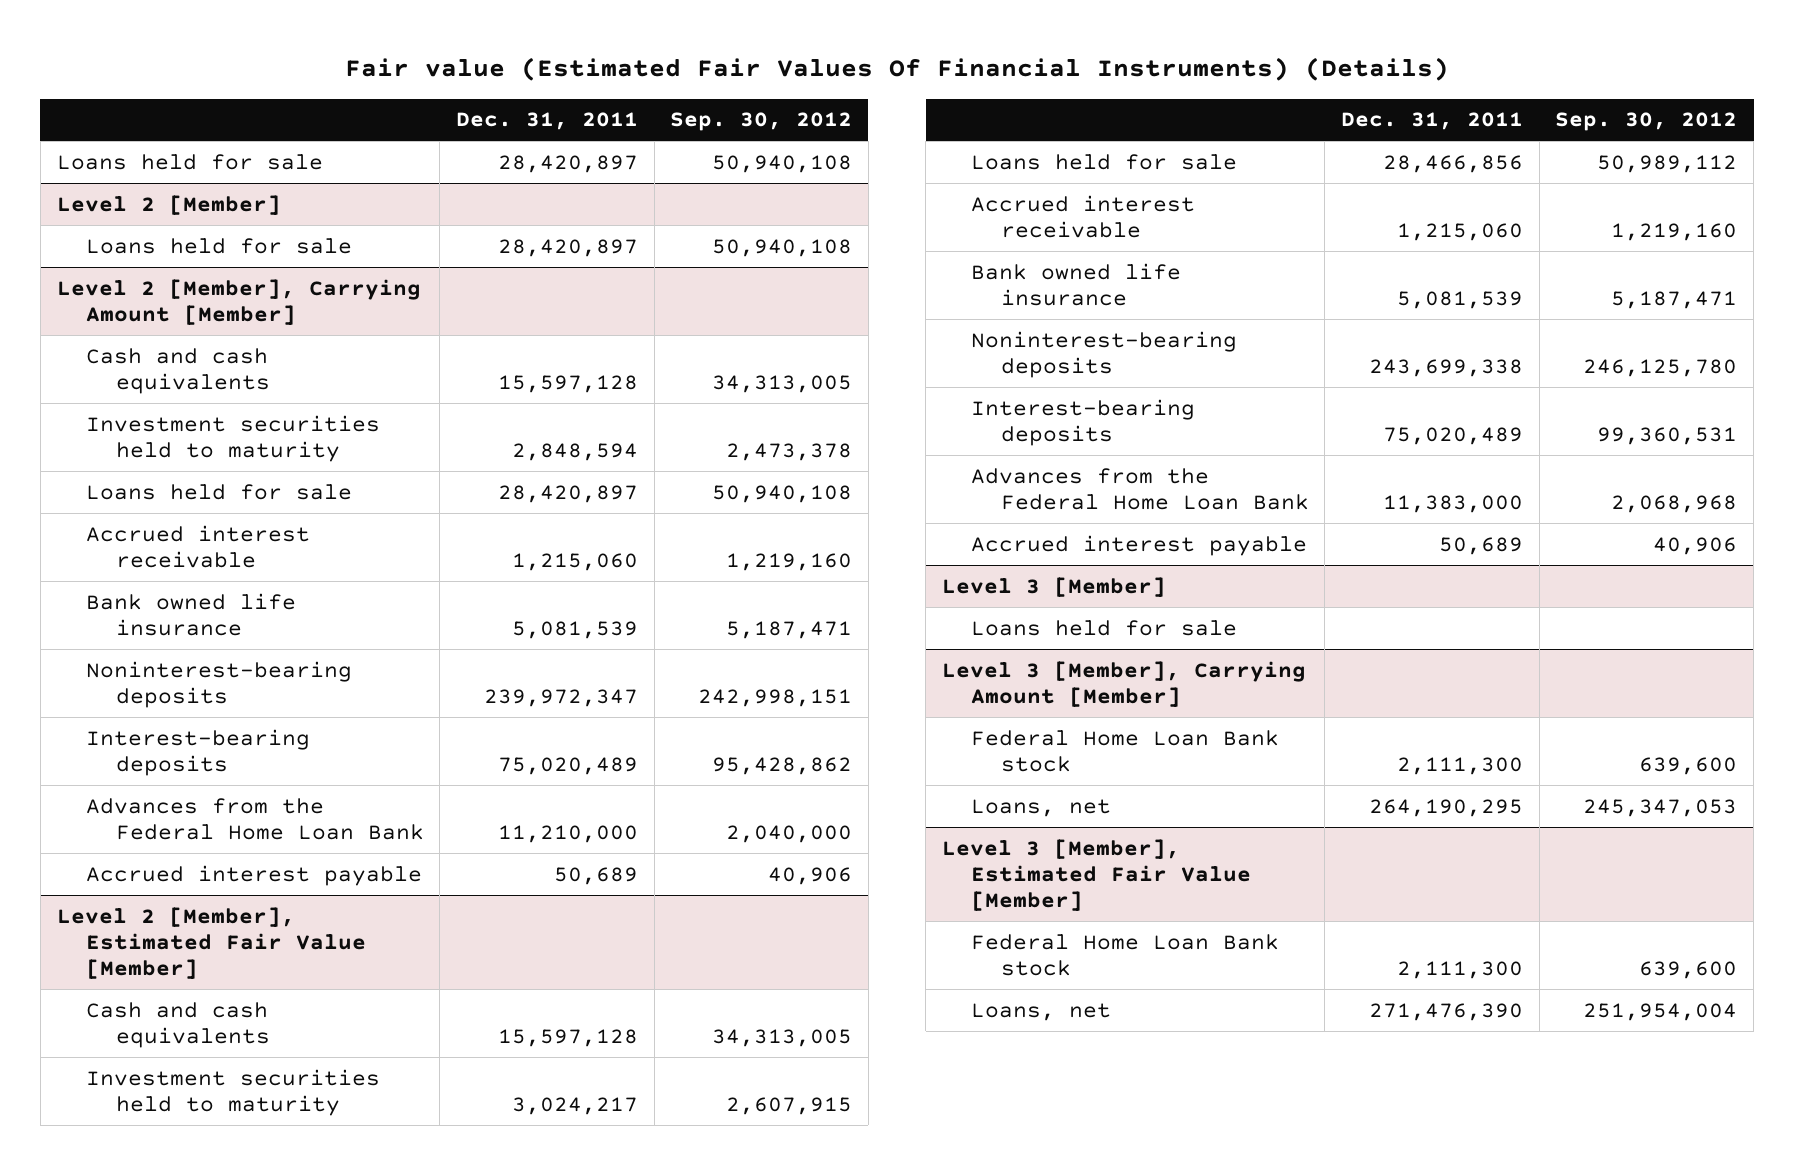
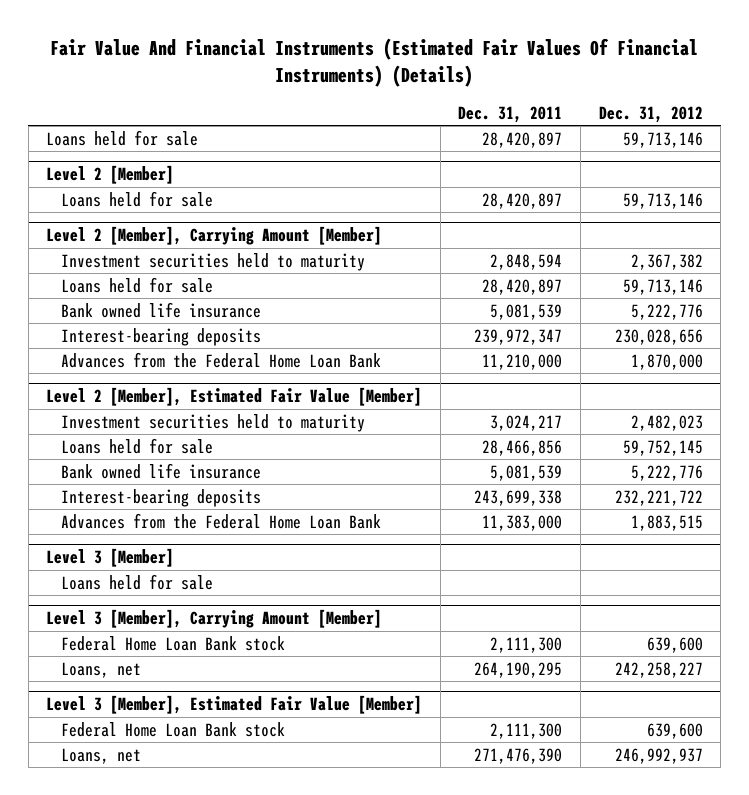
- Fair value (Estimated Fair Values Of Financial Instruments) (Details)
+ Fair Value And Financial Instruments (Estimated Fair Values Of Financial Instruments) (Details)
- | Dec. 31, 2011 | Sep. 30, 2012
+ | Dec. 31, 2011 | Dec. 31, 2012
@ Level 2 [Member], Carrying Amount [Member]
- Cash and cash equivalents | 15,597,128 | 34,313,005
- Accrued interest receivable | 1,215,060 | 1,219,160
- Noninterest-bearing deposits | 239,972,347 | 242,998,151
- Interest-bearing deposits | 75,020,489 | 95,428,862
+ Interest-bearing deposits | 239,972,347 | 230,028,656
- Accrued interest payable | 50,689 | 40,906
@ Level 2 [Member], Estimated Fair Value [Member]
- Cash and cash equivalents | 15,597,128 | 34,313,005
- Accrued interest receivable | 1,215,060 | 1,219,160
- Noninterest-bearing deposits | 243,699,338 | 246,125,780
- Interest-bearing deposits | 75,020,489 | 99,360,531
+ Interest-bearing deposits | 243,699,338 | 232,221,722
- Accrued interest payable | 50,689 | 40,906

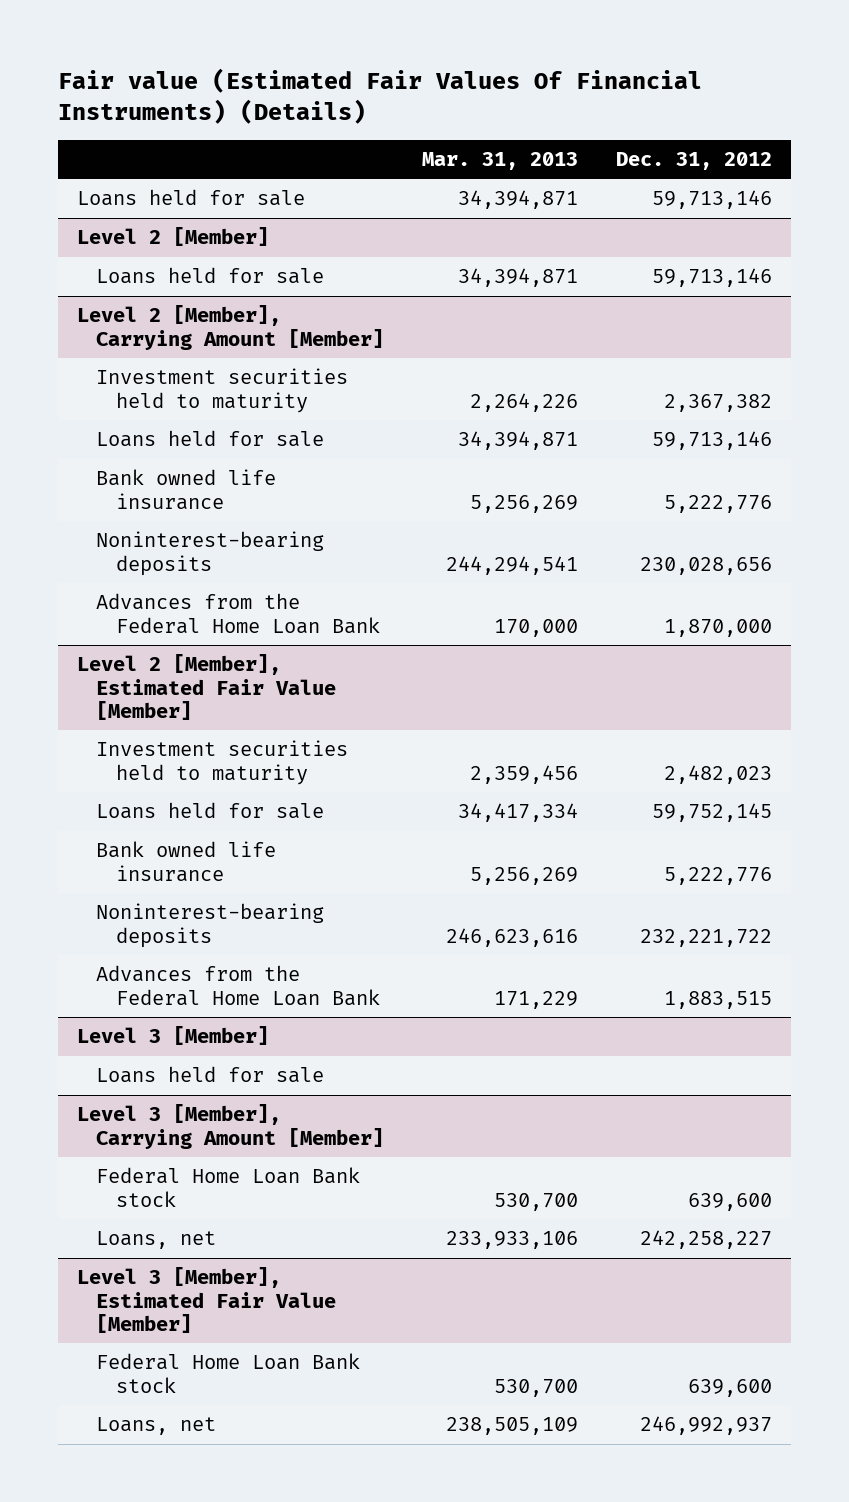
- Fair Value And Financial Instruments (Estimated Fair Values Of Financial Instruments) (Details)
+ Fair value (Estimated Fair Values Of Financial Instruments) (Details)
- | Dec. 31, 2011 | Dec. 31, 2012
+ | Mar. 31, 2013 | Dec. 31, 2012
@ Level 2 [Member], Carrying Amount [Member]
- Interest-bearing deposits | 239,972,347 | 230,028,656
+ Noninterest-bearing deposits | 244,294,541 | 230,028,656
@ Level 2 [Member], Estimated Fair Value [Member]
- Interest-bearing deposits | 243,699,338 | 232,221,722
+ Noninterest-bearing deposits | 246,623,616 | 232,221,722

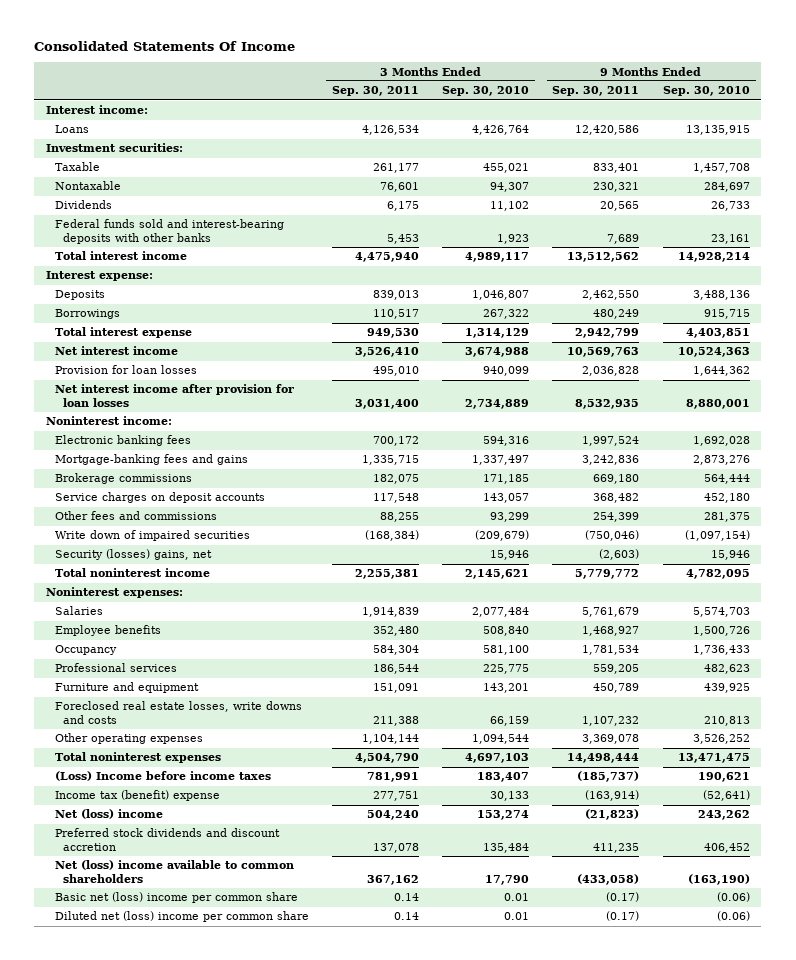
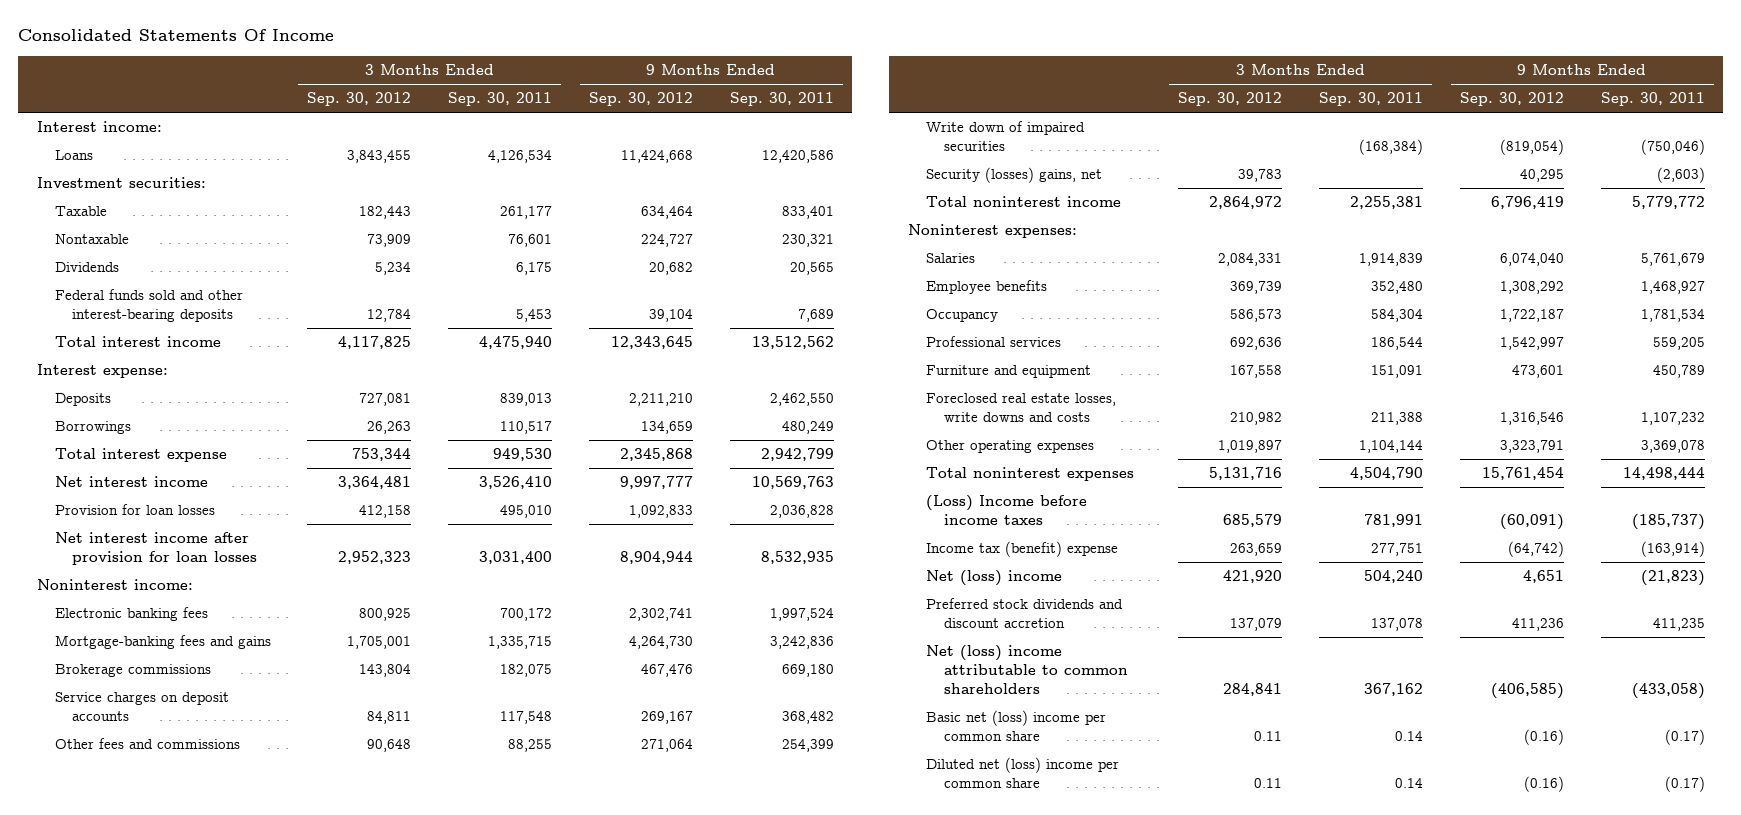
- | 3 Months Ended Sep. 30, 2011 | 3 Months Ended Sep. 30, 2010 | 9 Months Ended Sep. 30, 2011 | 9 Months Ended Sep. 30, 2010
+ | 3 Months Ended Sep. 30, 2012 | 3 Months Ended Sep. 30, 2011 | 9 Months Ended Sep. 30, 2012 | 9 Months Ended Sep. 30, 2011
- Federal funds sold and interest-bearing deposits with other banks | 5,453 | 1,923 | 7,689 | 23,161
+ Federal funds sold and other interest-bearing deposits | 12,784 | 5,453 | 39,104 | 7,689
- Net (loss) income available to common shareholders | 367,162 | 17,790 | (433,058) | (163,190)
+ Net (loss) income attributable to common shareholders | 284,841 | 367,162 | (406,585) | (433,058)

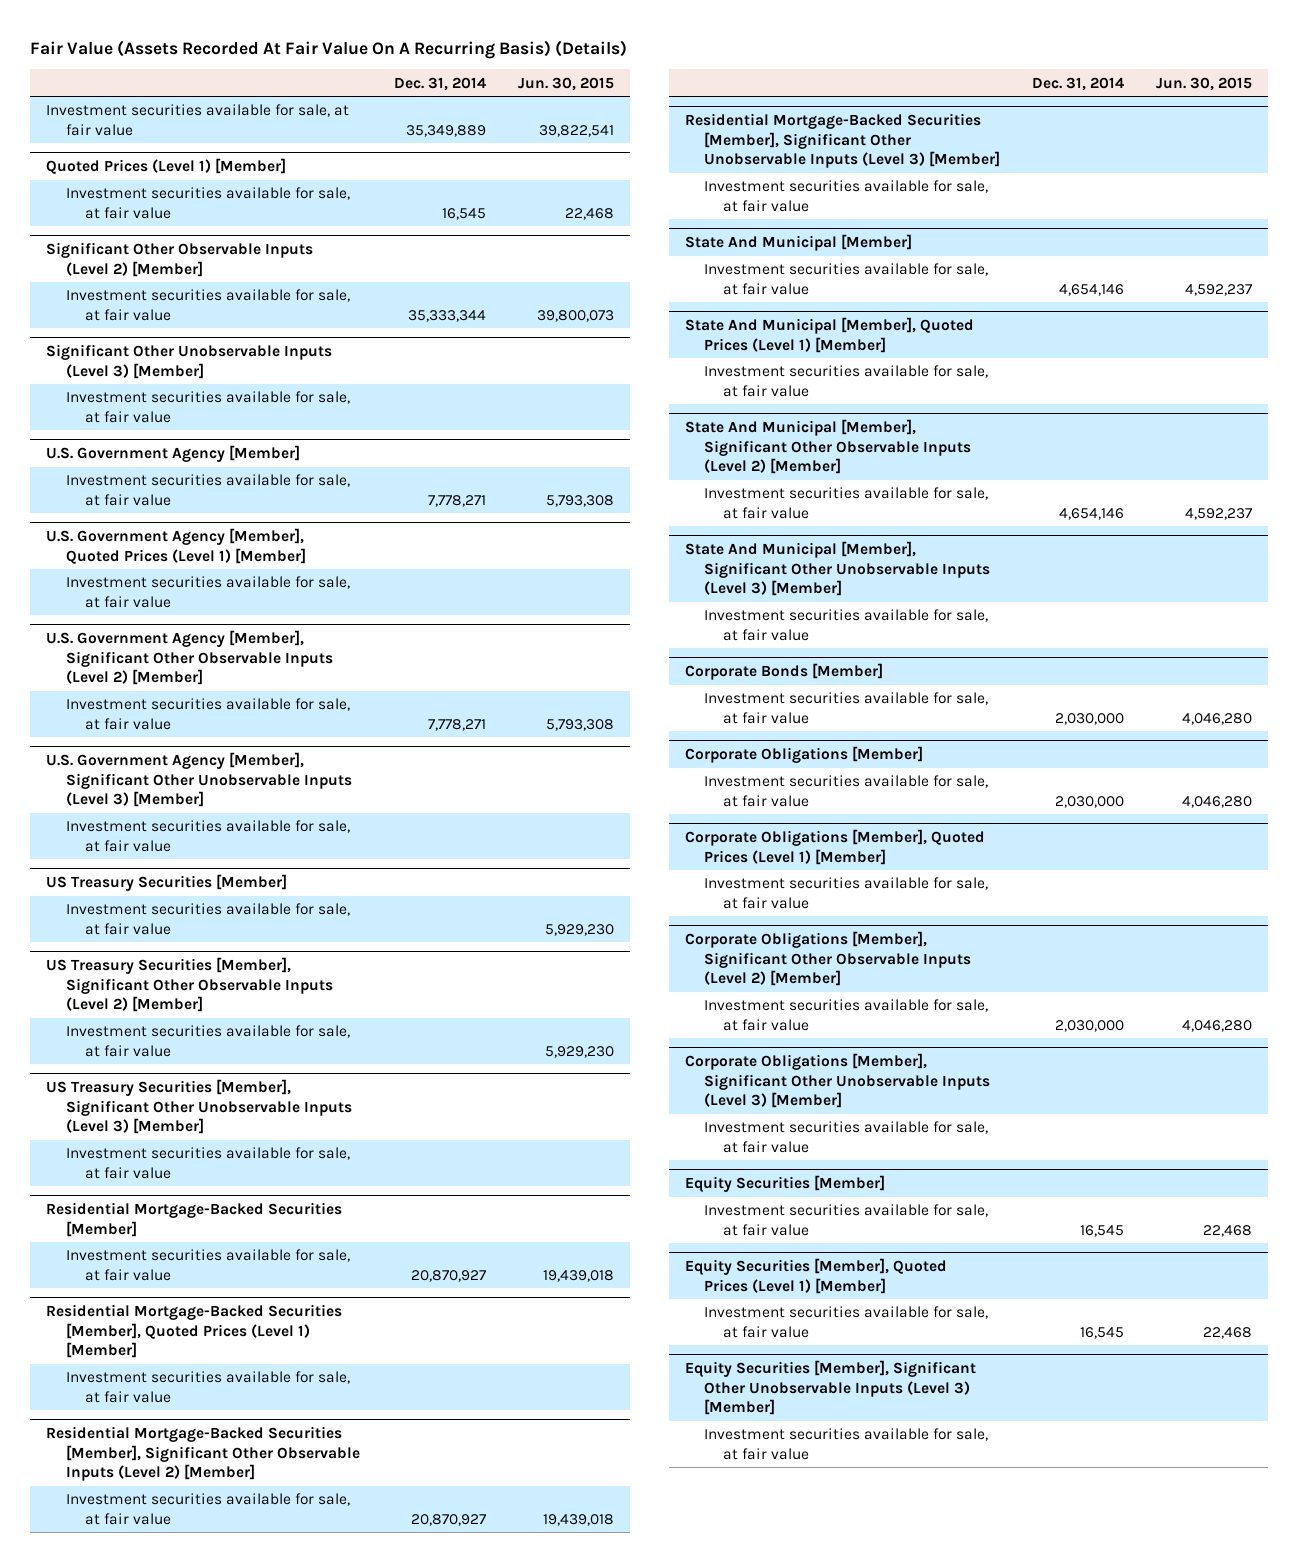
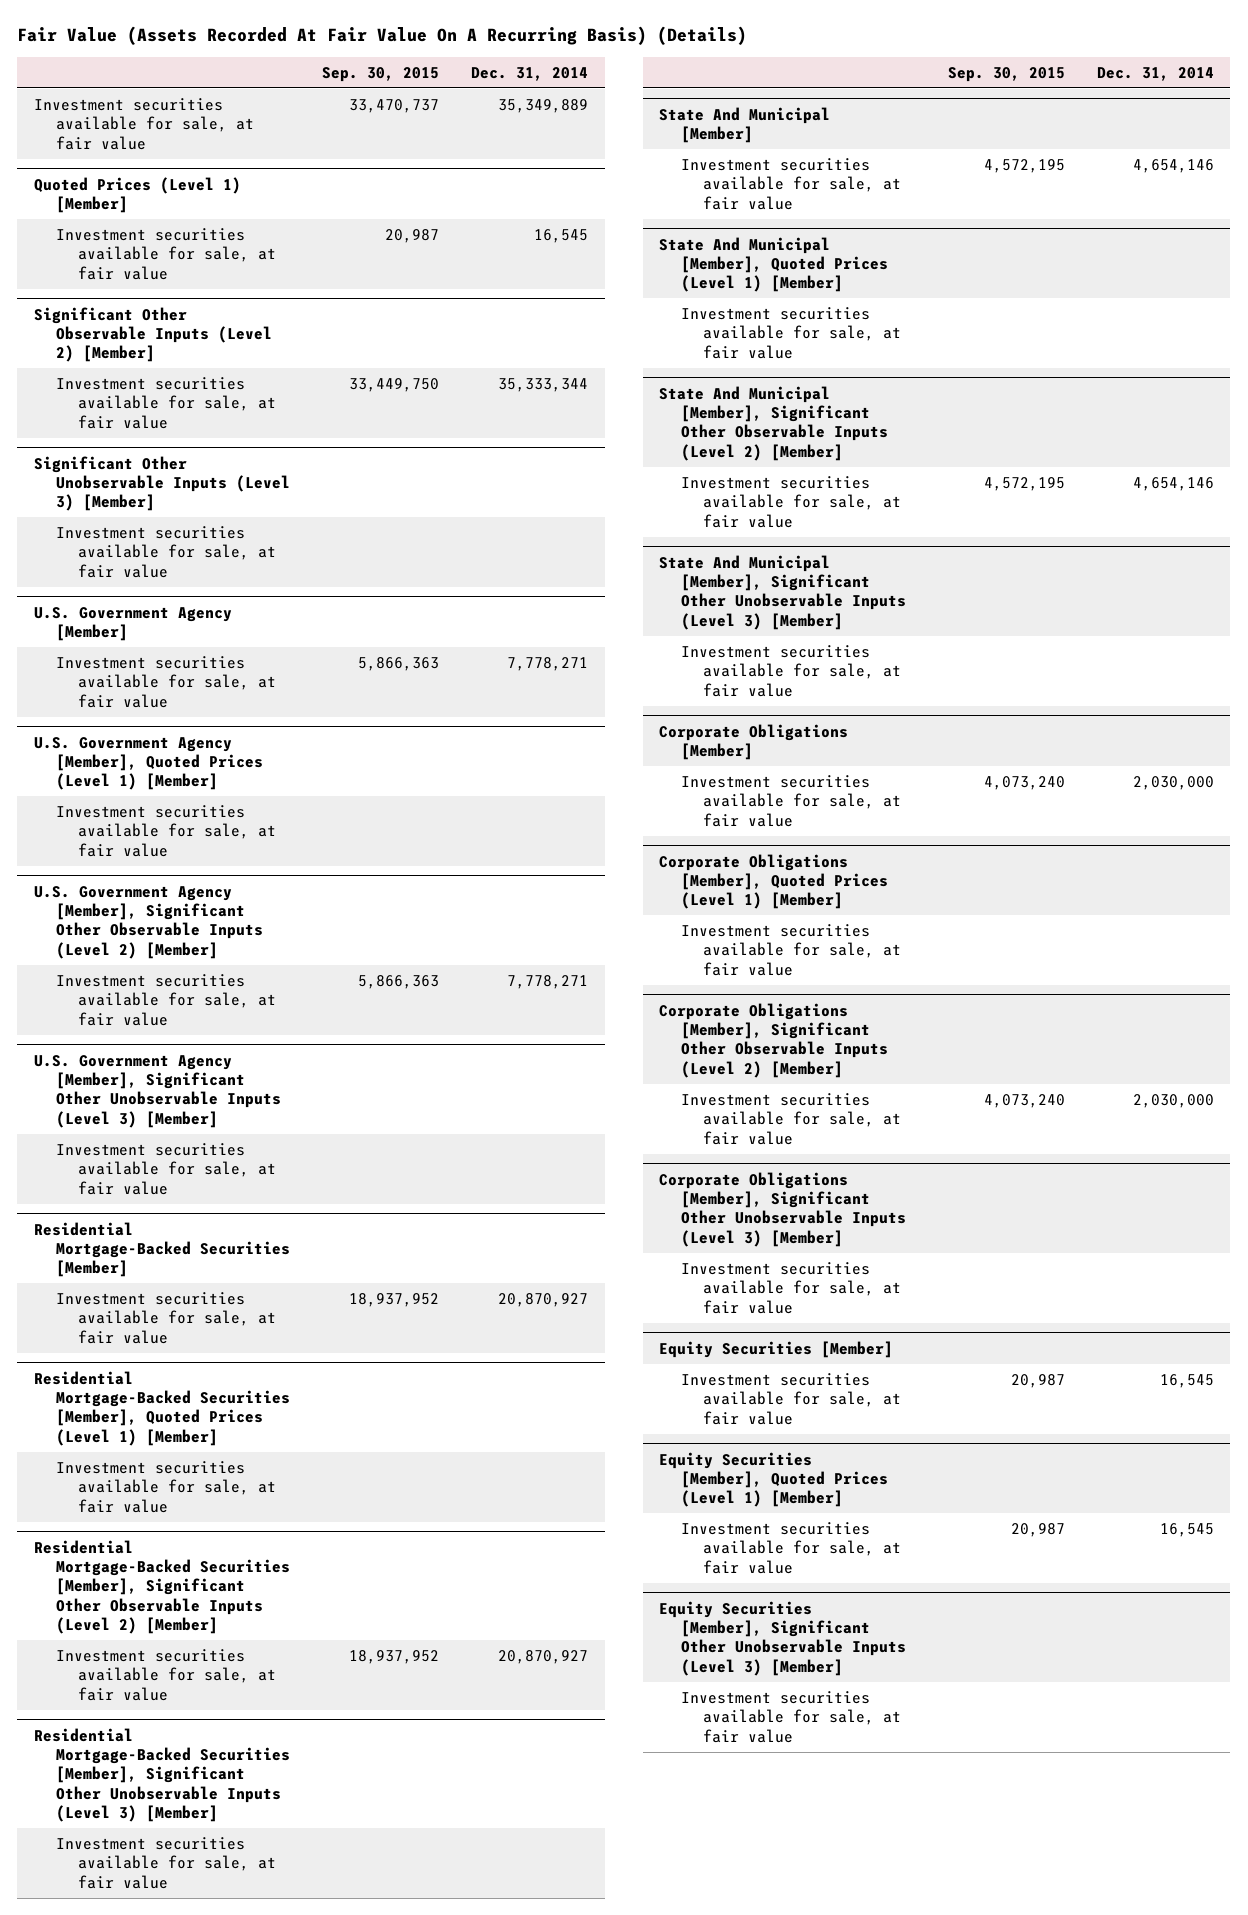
- | Dec. 31, 2014 | Jun. 30, 2015
+ | Sep. 30, 2015 | Dec. 31, 2014
- US Treasury Securities [Member]
- Investment securities available for sale, at fair value | | 5,929,230
- US Treasury Securities [Member], Significant Other Observable Inputs (Level 2) [Member]
- Investment securities available for sale, at fair value | | 5,929,230
- US Treasury Securities [Member], Significant Other Unobservable Inputs (Level 3) [Member]
- Investment securities available for sale, at fair value
- Corporate Bonds [Member]
- Investment securities available for sale, at fair value | 2,030,000 | 4,046,280

